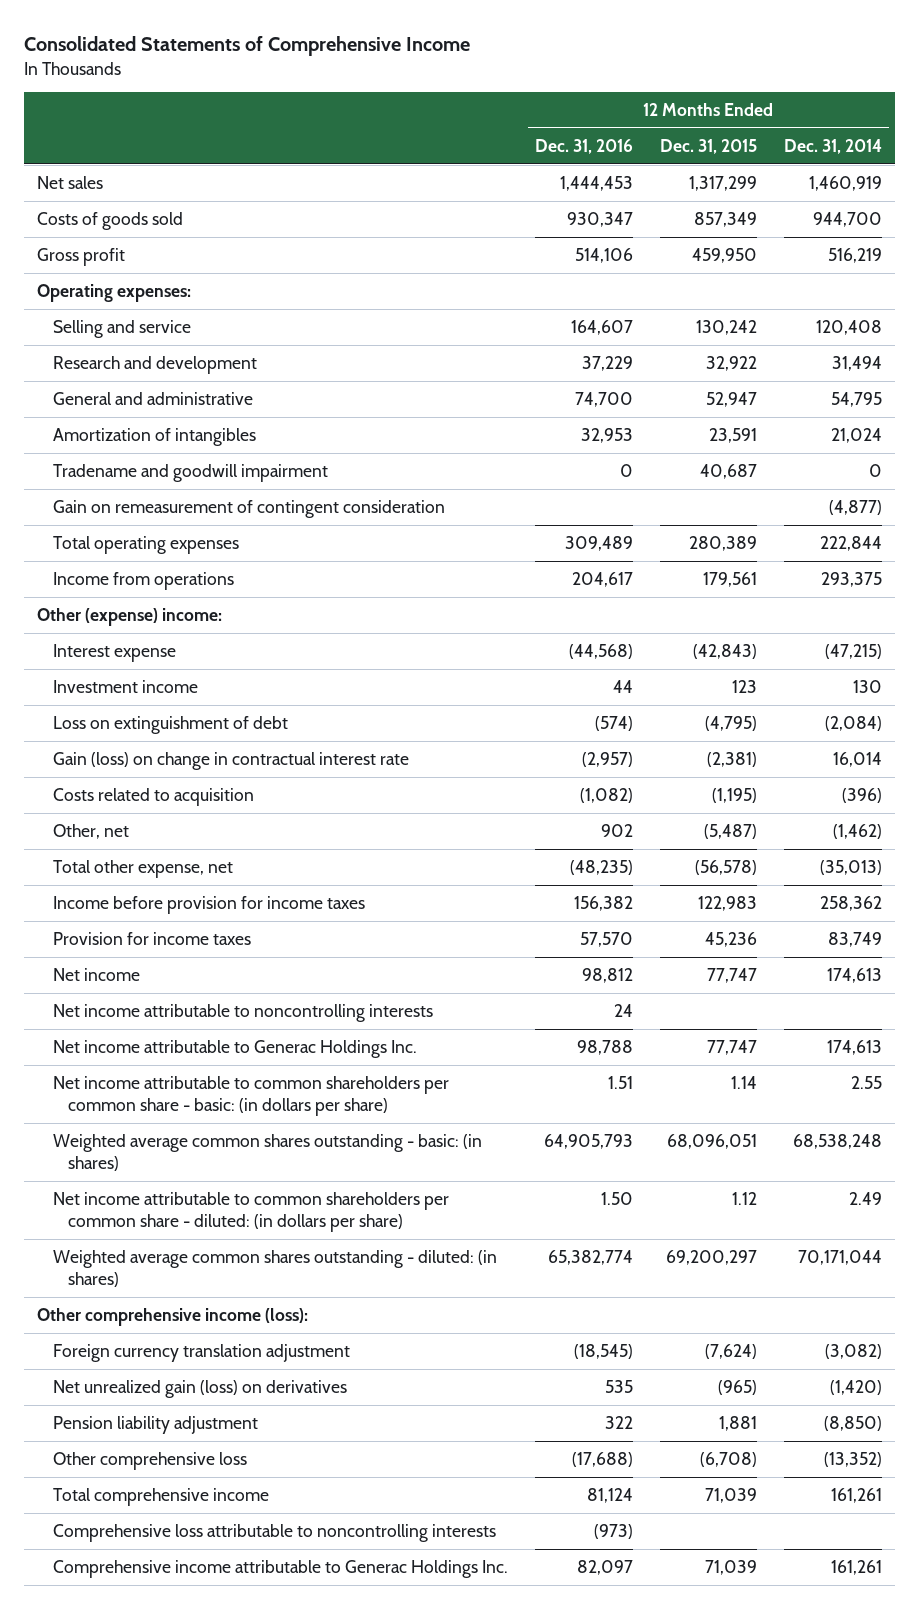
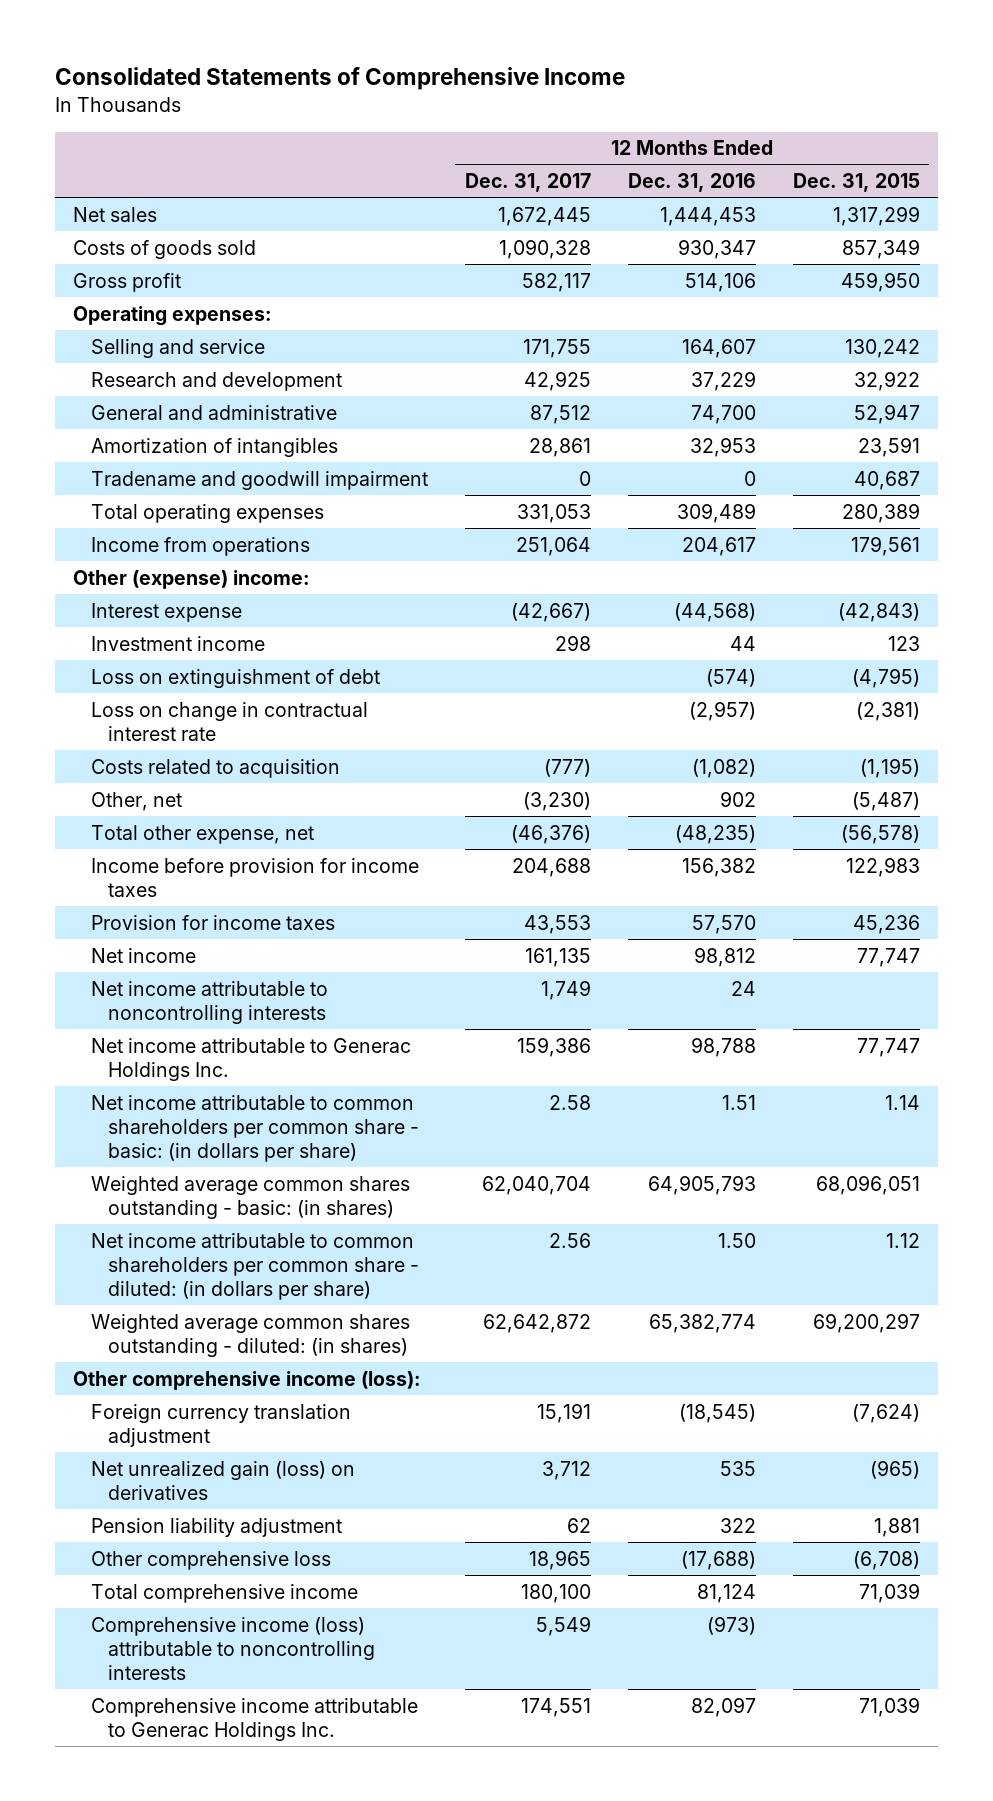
- | 12 Months Ended Dec. 31, 2016 | 12 Months Ended Dec. 31, 2015 | 12 Months Ended Dec. 31, 2014
+ | 12 Months Ended Dec. 31, 2017 | 12 Months Ended Dec. 31, 2016 | 12 Months Ended Dec. 31, 2015
- Gain on remeasurement of contingent consideration | | | (4,877)
- Gain (loss) on change in contractual interest rate | (2,957) | (2,381) | 16,014
+ Loss on change in contractual interest rate | | (2,957) | (2,381)
- Comprehensive loss attributable to noncontrolling interests | (973) | |
+ Comprehensive income (loss) attributable to noncontrolling interests | 5,549 | (973) |

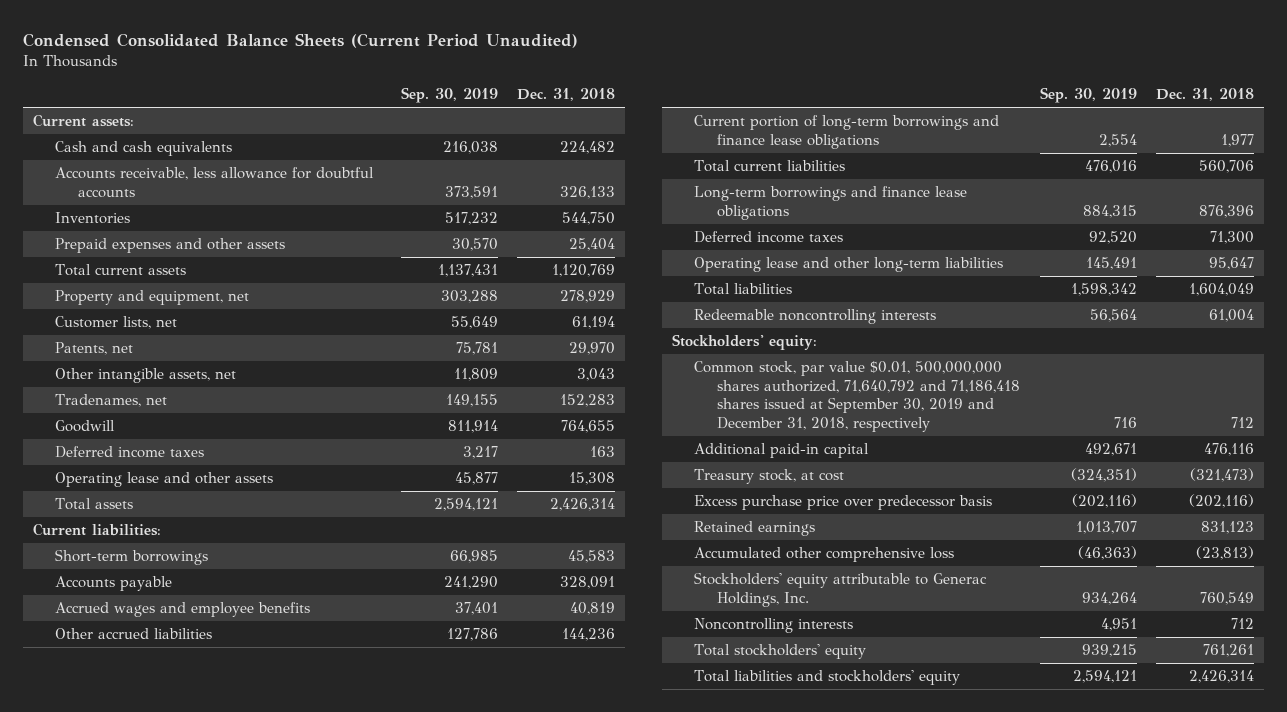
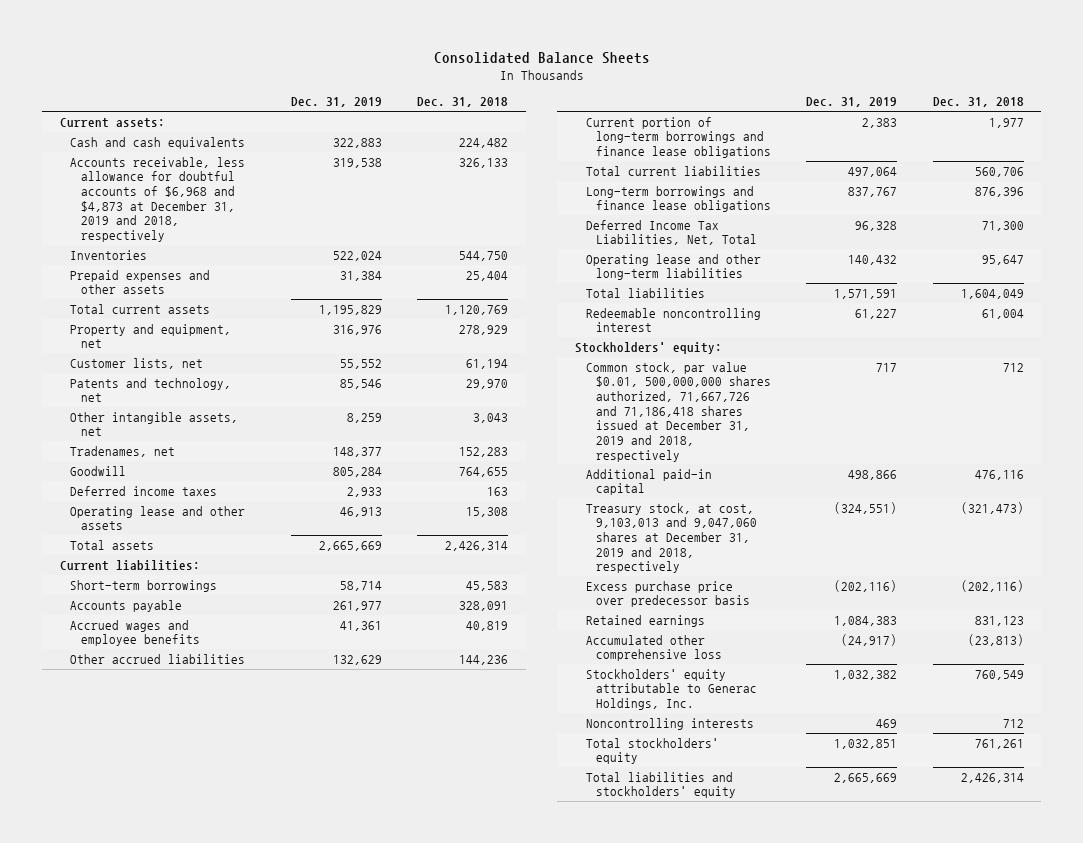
- Condensed Consolidated Balance Sheets (Current Period Unaudited)
+ Consolidated Balance Sheets
- | Sep. 30, 2019 | Dec. 31, 2018
+ | Dec. 31, 2019 | Dec. 31, 2018
- Accounts receivable, less allowance for doubtful accounts | 373,591 | 326,133
+ Accounts receivable, less allowance for doubtful accounts of $6,968 and $4,873 at December 31, 2019 and 2018, respectively | 319,538 | 326,133
- Patents, net | 75,781 | 29,970
+ Patents and technology, net | 85,546 | 29,970
- Deferred income taxes | 92,520 | 71,300
+ Deferred Income Tax Liabilities, Net, Total | 96,328 | 71,300
- Redeemable noncontrolling interests | 56,564 | 61,004
+ Redeemable noncontrolling interest | 61,227 | 61,004
- Common stock, par value $0.01, 500,000,000 shares authorized, 71,640,792 and 71,186,418 shares issued at September 30, 2019 and December 31, 2018, respectively | 716 | 712
+ Common stock, par value $0.01, 500,000,000 shares authorized, 71,667,726 and 71,186,418 shares issued at December 31, 2019 and 2018, respectively | 717 | 712
- Treasury stock, at cost | (324,351) | (321,473)
+ Treasury stock, at cost, 9,103,013 and 9,047,060 shares at December 31, 2019 and 2018, respectively | (324,551) | (321,473)

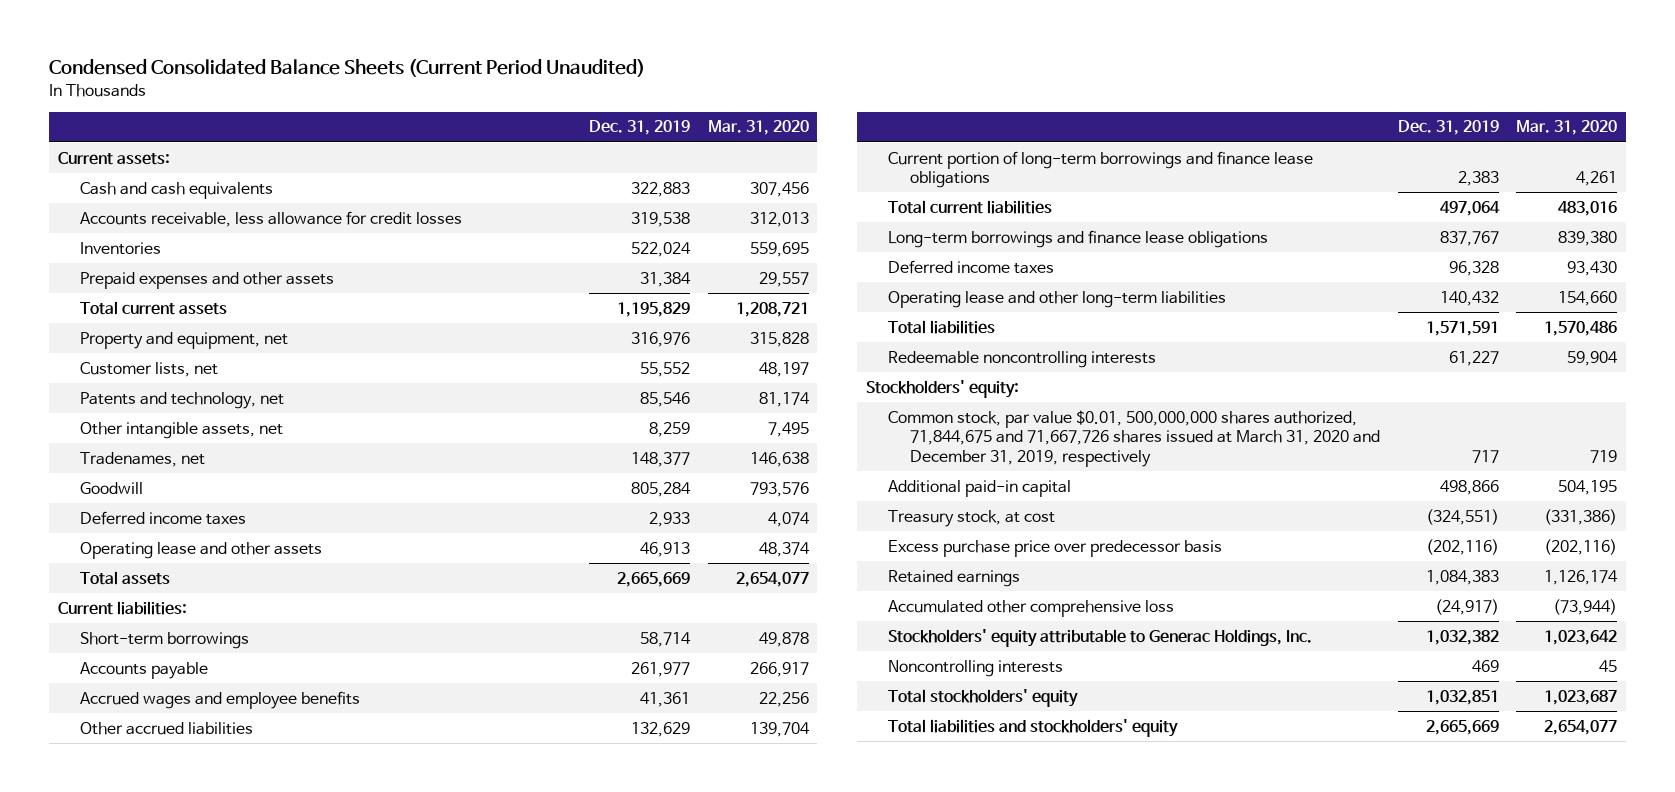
- Consolidated Balance Sheets
+ Condensed Consolidated Balance Sheets (Current Period Unaudited)
- | Dec. 31, 2019 | Dec. 31, 2018
+ | Dec. 31, 2019 | Mar. 31, 2020
- Accounts receivable, less allowance for doubtful accounts of $6,968 and $4,873 at December 31, 2019 and 2018, respectively | 319,538 | 326,133
+ Accounts receivable, less allowance for credit losses | 319,538 | 312,013
- Deferred Income Tax Liabilities, Net, Total | 96,328 | 71,300
+ Deferred income taxes | 96,328 | 93,430
- Redeemable noncontrolling interest | 61,227 | 61,004
+ Redeemable noncontrolling interests | 61,227 | 59,904
- Common stock, par value $0.01, 500,000,000 shares authorized, 71,667,726 and 71,186,418 shares issued at December 31, 2019 and 2018, respectively | 717 | 712
+ Common stock, par value $0.01, 500,000,000 shares authorized, 71,844,675 and 71,667,726 shares issued at March 31, 2020 and December 31, 2019, respectively | 717 | 719
- Treasury stock, at cost, 9,103,013 and 9,047,060 shares at December 31, 2019 and 2018, respectively | (324,551) | (321,473)
+ Treasury stock, at cost | (324,551) | (331,386)

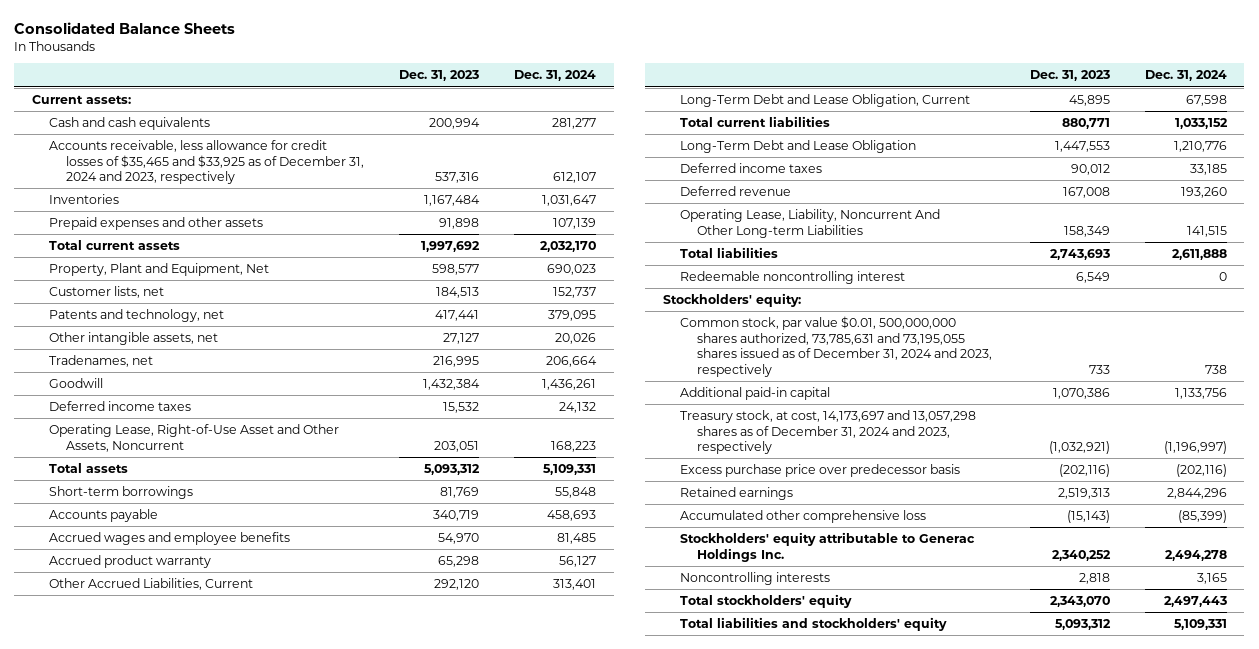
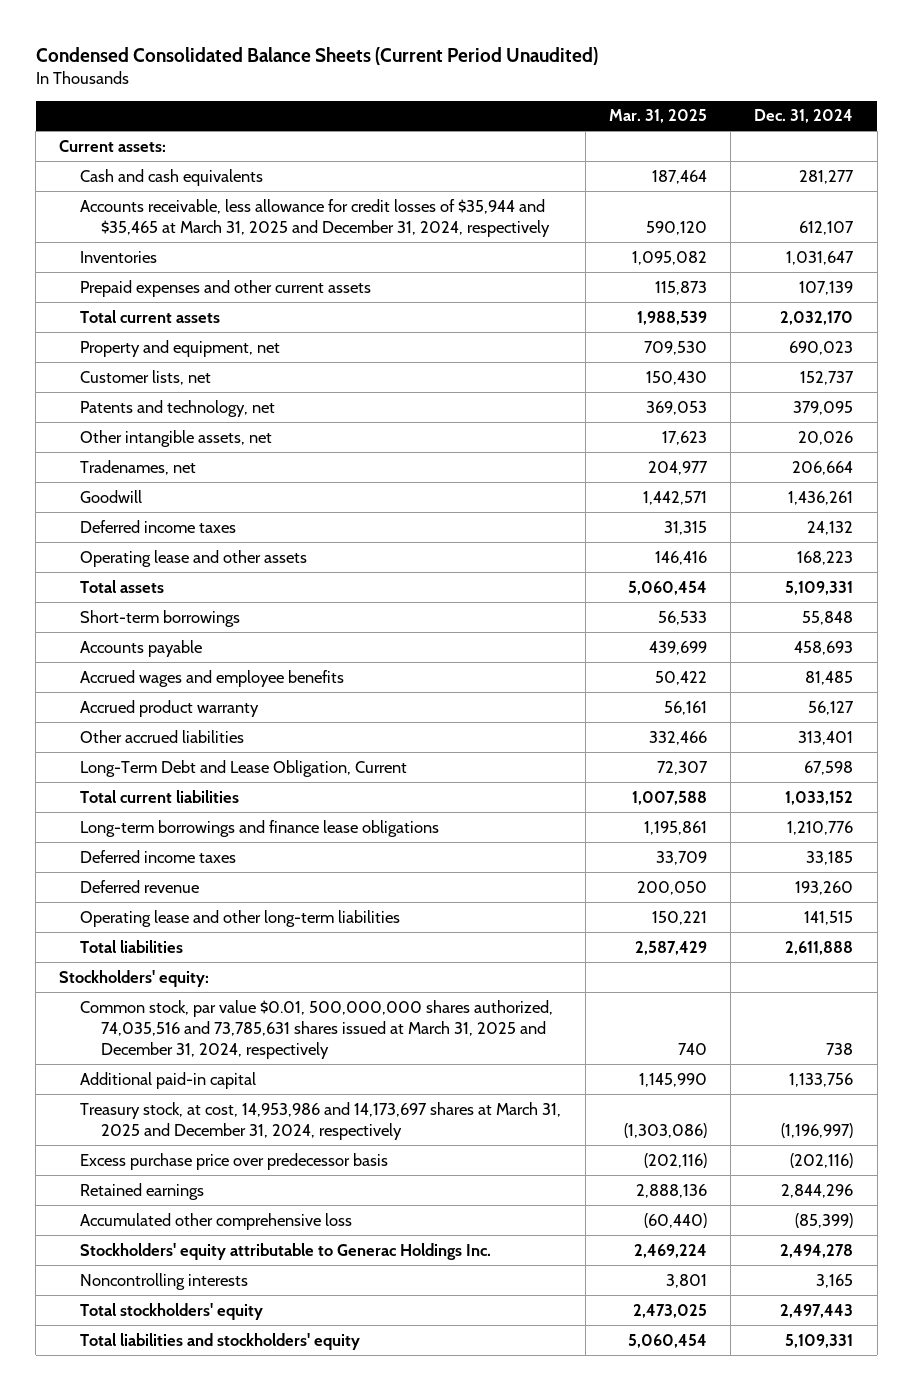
- Consolidated Balance Sheets
+ Condensed Consolidated Balance Sheets (Current Period Unaudited)
- | Dec. 31, 2023 | Dec. 31, 2024
+ | Mar. 31, 2025 | Dec. 31, 2024
- Accounts receivable, less allowance for credit losses of $35,465 and $33,925 as of December 31, 2024 and 2023, respectively | 537,316 | 612,107
+ Accounts receivable, less allowance for credit losses of $35,944 and $35,465 at March 31, 2025 and December 31, 2024, respectively | 590,120 | 612,107
- Prepaid expenses and other assets | 91,898 | 107,139
+ Prepaid expenses and other current assets | 115,873 | 107,139
- Property, Plant and Equipment, Net | 598,577 | 690,023
+ Property and equipment, net | 709,530 | 690,023
- Operating Lease, Right-of-Use Asset and Other Assets, Noncurrent | 203,051 | 168,223
+ Operating lease and other assets | 146,416 | 168,223
- Other Accrued Liabilities, Current | 292,120 | 313,401
+ Other accrued liabilities | 332,466 | 313,401
- Long-Term Debt and Lease Obligation | 1,447,553 | 1,210,776
+ Long-term borrowings and finance lease obligations | 1,195,861 | 1,210,776
- Operating Lease, Liability, Noncurrent And Other Long-term Liabilities | 158,349 | 141,515
+ Operating lease and other long-term liabilities | 150,221 | 141,515
- Redeemable noncontrolling interest | 6,549 | 0
- Common stock, par value $0.01, 500,000,000 shares authorized, 73,785,631 and 73,195,055 shares issued as of December 31, 2024 and 2023, respectively | 733 | 738
+ Common stock, par value $0.01, 500,000,000 shares authorized, 74,035,516 and 73,785,631 shares issued at March 31, 2025 and December 31, 2024, respectively | 740 | 738
- Treasury stock, at cost, 14,173,697 and 13,057,298 shares as of December 31, 2024 and 2023, respectively | (1,032,921) | (1,196,997)
+ Treasury stock, at cost, 14,953,986 and 14,173,697 shares at March 31, 2025 and December 31, 2024, respectively | (1,303,086) | (1,196,997)

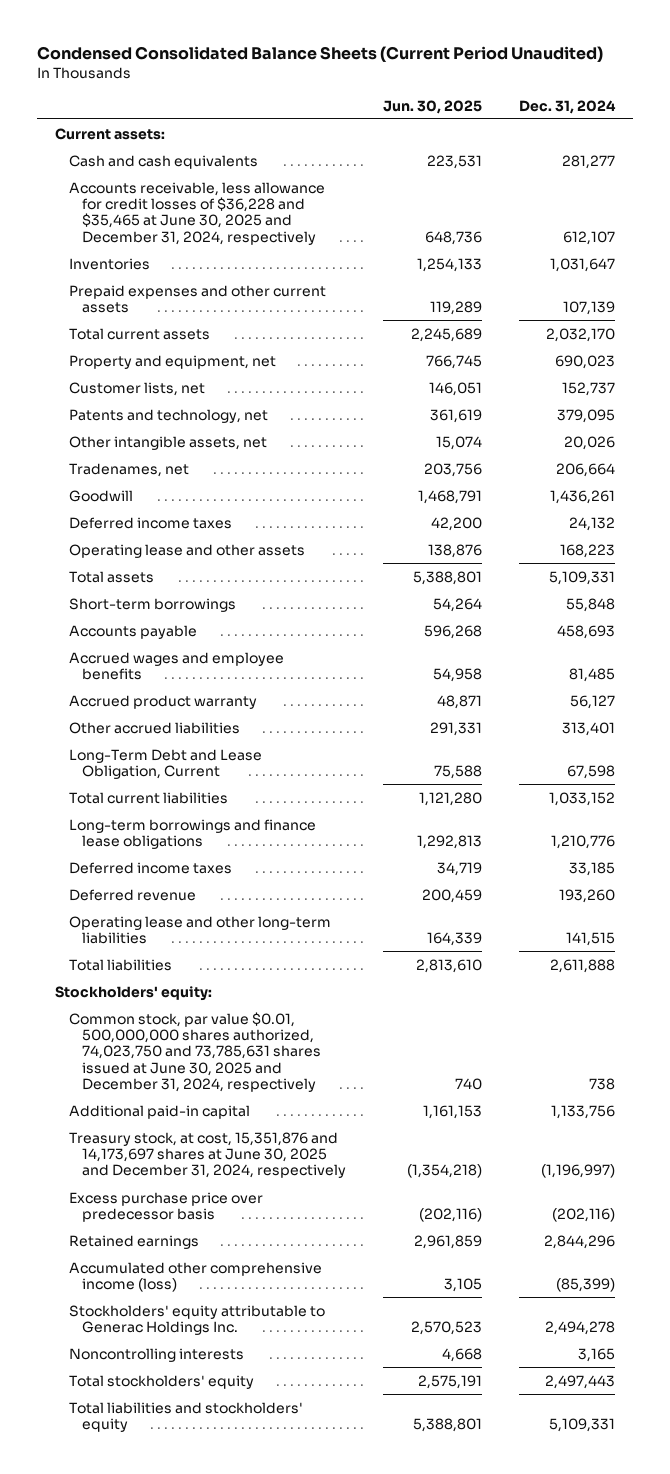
- | Mar. 31, 2025 | Dec. 31, 2024
+ | Jun. 30, 2025 | Dec. 31, 2024
- Accounts receivable, less allowance for credit losses of $35,944 and $35,465 at March 31, 2025 and December 31, 2024, respectively | 590,120 | 612,107
+ Accounts receivable, less allowance for credit losses of $36,228 and $35,465 at June 30, 2025 and December 31, 2024, respectively | 648,736 | 612,107
- Common stock, par value $0.01, 500,000,000 shares authorized, 74,035,516 and 73,785,631 shares issued at March 31, 2025 and December 31, 2024, respectively | 740 | 738
+ Common stock, par value $0.01, 500,000,000 shares authorized, 74,023,750 and 73,785,631 shares issued at June 30, 2025 and December 31, 2024, respectively | 740 | 738
- Treasury stock, at cost, 14,953,986 and 14,173,697 shares at March 31, 2025 and December 31, 2024, respectively | (1,303,086) | (1,196,997)
+ Treasury stock, at cost, 15,351,876 and 14,173,697 shares at June 30, 2025 and December 31, 2024, respectively | (1,354,218) | (1,196,997)
- Accumulated other comprehensive loss | (60,440) | (85,399)
+ Accumulated other comprehensive income (loss) | 3,105 | (85,399)

